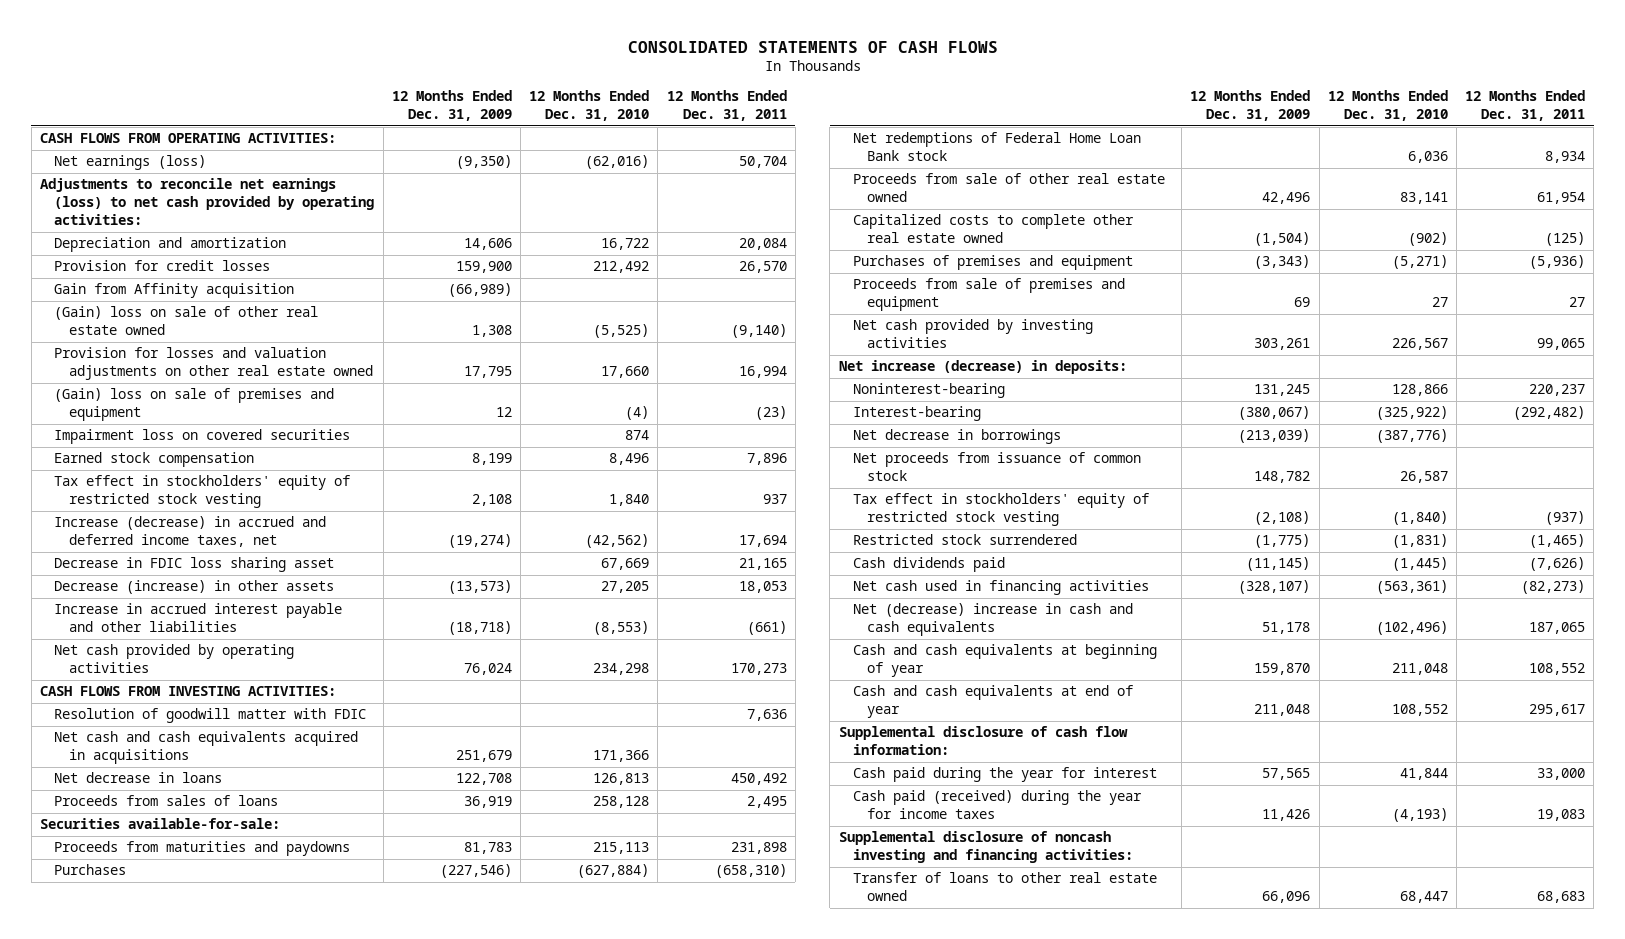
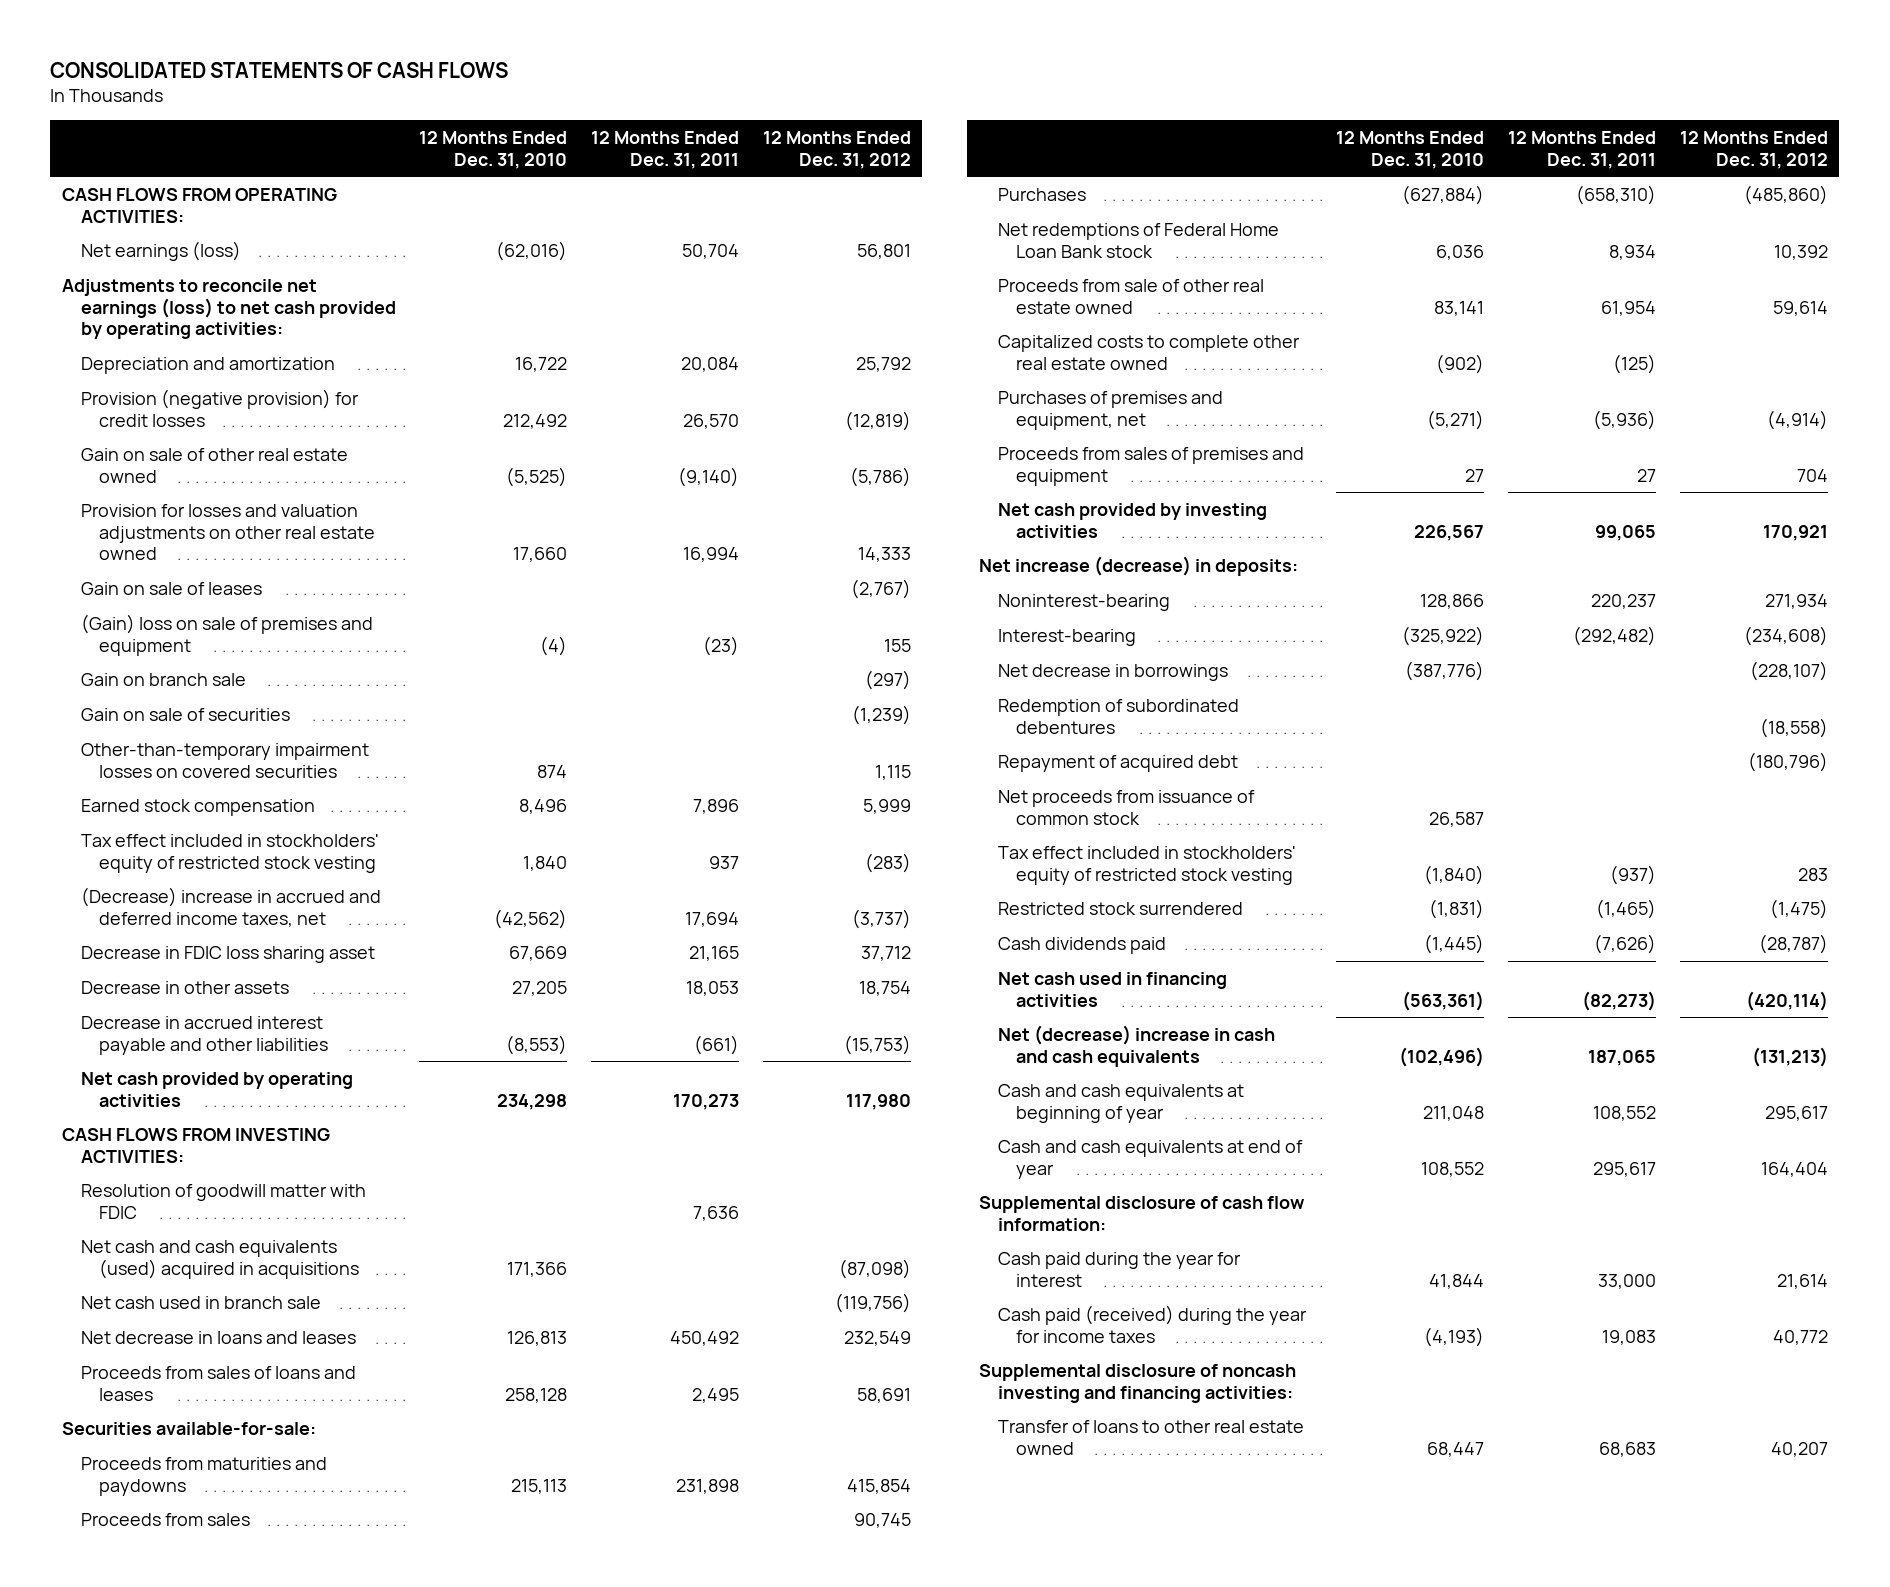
- | 12 Months Ended Dec. 31, 2009 | 12 Months Ended Dec. 31, 2010 | 12 Months Ended Dec. 31, 2011
+ | 12 Months Ended Dec. 31, 2010 | 12 Months Ended Dec. 31, 2011 | 12 Months Ended Dec. 31, 2012
- Provision for credit losses | 159,900 | 212,492 | 26,570
- Gain from Affinity acquisition | (66,989) | |
- (Gain) loss on sale of other real estate owned | 1,308 | (5,525) | (9,140)
+ Provision (negative provision) for credit losses | 212,492 | 26,570 | (12,819)
+ Gain on sale of other real estate owned | (5,525) | (9,140) | (5,786)
+ Gain on sale of leases | | | (2,767)
- Impairment loss on covered securities | | 874 |
+ Gain on branch sale | | | (297)
+ Gain on sale of securities | | | (1,239)
+ Other-than-temporary impairment losses on covered securities | 874 | | 1,115
- Tax effect in stockholders' equity of restricted stock vesting | 2,108 | 1,840 | 937
- Increase (decrease) in accrued and deferred income taxes, net | (19,274) | (42,562) | 17,694
+ Tax effect included in stockholders' equity of restricted stock vesting | 1,840 | 937 | (283)
+ (Decrease) increase in accrued and deferred income taxes, net | (42,562) | 17,694 | (3,737)
- Decrease (increase) in other assets | (13,573) | 27,205 | 18,053
- Increase in accrued interest payable and other liabilities | (18,718) | (8,553) | (661)
+ Decrease in other assets | 27,205 | 18,053 | 18,754
+ Decrease in accrued interest payable and other liabilities | (8,553) | (661) | (15,753)
- Net cash and cash equivalents acquired in acquisitions | 251,679 | 171,366 |
- Net decrease in loans | 122,708 | 126,813 | 450,492
- Proceeds from sales of loans | 36,919 | 258,128 | 2,495
+ Net cash and cash equivalents (used) acquired in acquisitions | 171,366 | | (87,098)
+ Net cash used in branch sale | | | (119,756)
+ Net decrease in loans and leases | 126,813 | 450,492 | 232,549
+ Proceeds from sales of loans and leases | 258,128 | 2,495 | 58,691
+ Proceeds from sales | | | 90,745
- Purchases of premises and equipment | (3,343) | (5,271) | (5,936)
- Proceeds from sale of premises and equipment | 69 | 27 | 27
+ Purchases of premises and equipment, net | (5,271) | (5,936) | (4,914)
+ Proceeds from sales of premises and equipment | 27 | 27 | 704
+ Redemption of subordinated debentures | | | (18,558)
+ Repayment of acquired debt | | | (180,796)
- Tax effect in stockholders' equity of restricted stock vesting | (2,108) | (1,840) | (937)
+ Tax effect included in stockholders' equity of restricted stock vesting | (1,840) | (937) | 283

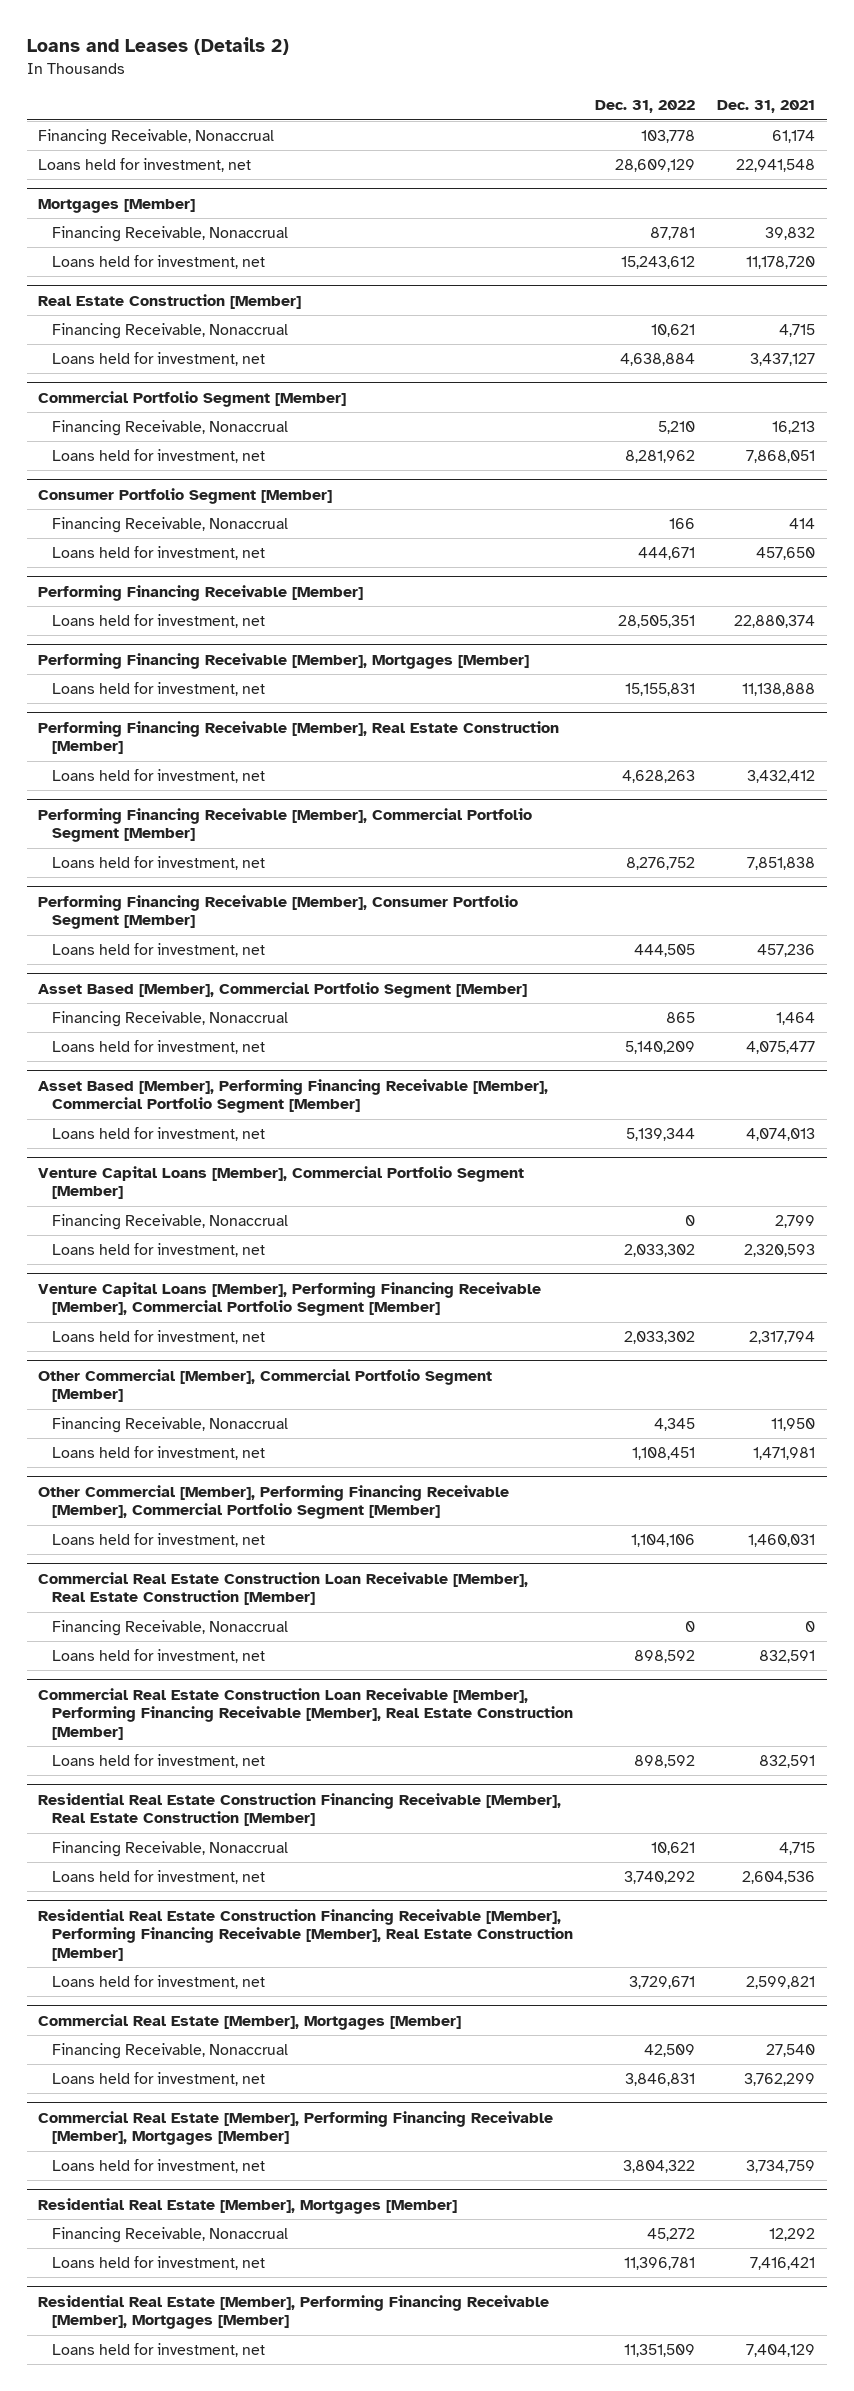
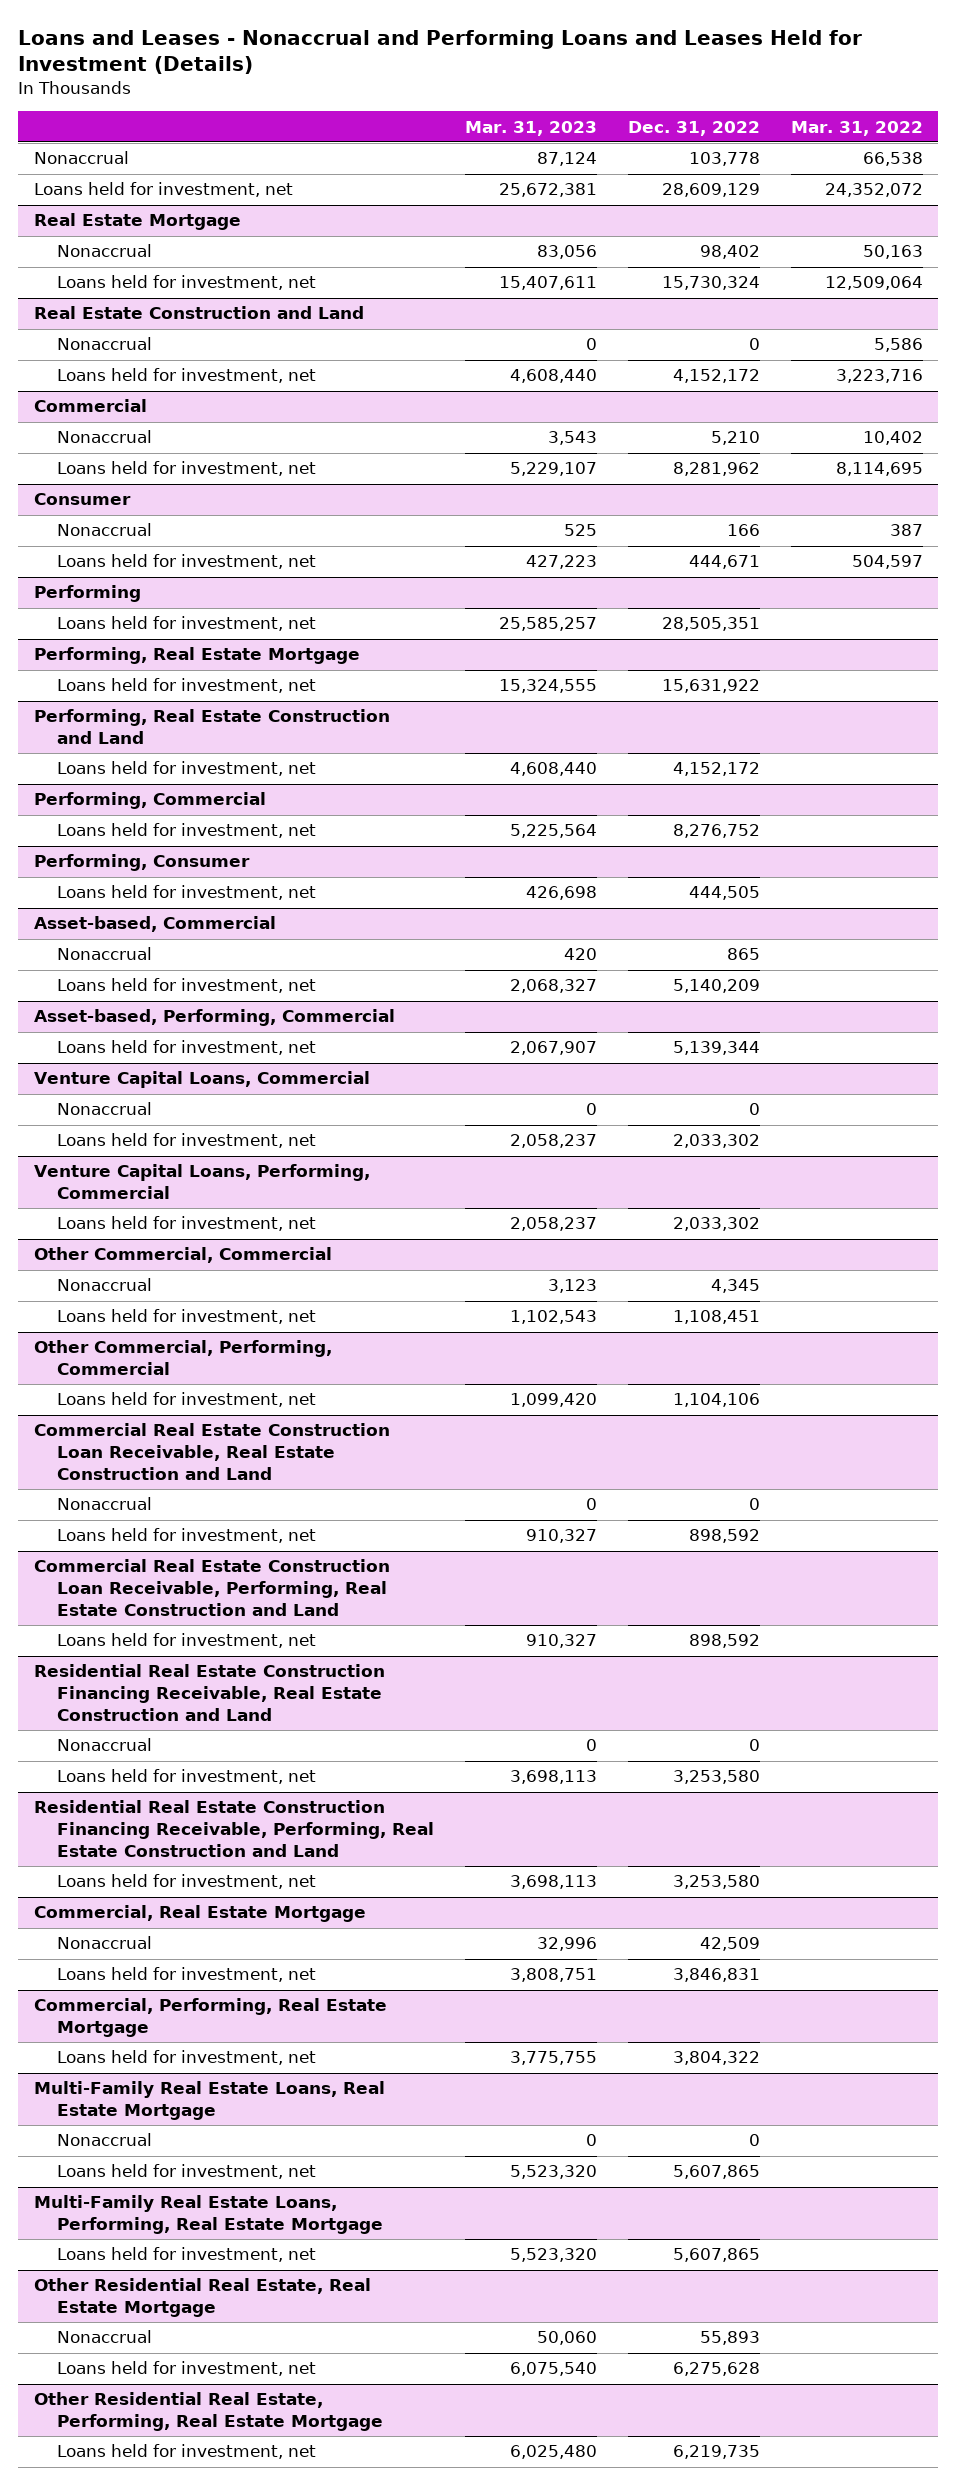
- Loans and Leases (Details 2)
+ Loans and Leases - Nonaccrual and Performing Loans and Leases Held for Investment (Details)
- | Dec. 31, 2022 | Dec. 31, 2021
+ | Mar. 31, 2023 | Dec. 31, 2022 | Mar. 31, 2022
- Financing Receivable, Nonaccrual | 103,778 | 61,174
+ Nonaccrual | 87,124 | 103,778 | 66,538
- Mortgages [Member]
- Financing Receivable, Nonaccrual | 87,781 | 39,832
- Loans held for investment, net | 15,243,612 | 11,178,720
- Real Estate Construction [Member]
- Financing Receivable, Nonaccrual | 10,621 | 4,715
- Loans held for investment, net | 4,638,884 | 3,437,127
- Commercial Portfolio Segment [Member]
- Financing Receivable, Nonaccrual | 5,210 | 16,213
+ Real Estate Mortgage
+ Nonaccrual | 83,056 | 98,402 | 50,163
+ Loans held for investment, net | 15,407,611 | 15,730,324 | 12,509,064
+ Real Estate Construction and Land
+ Nonaccrual | 0 | 0 | 5,586
+ Loans held for investment, net | 4,608,440 | 4,152,172 | 3,223,716
+ Commercial
+ Nonaccrual | 3,543 | 5,210 | 10,402
- Consumer Portfolio Segment [Member]
- Financing Receivable, Nonaccrual | 166 | 414
+ Consumer
+ Nonaccrual | 525 | 166 | 387
- Performing Financing Receivable [Member]
+ Performing
- Performing Financing Receivable [Member], Mortgages [Member]
- Loans held for investment, net | 15,155,831 | 11,138,888
- Performing Financing Receivable [Member], Real Estate Construction [Member]
- Loans held for investment, net | 4,628,263 | 3,432,412
- Performing Financing Receivable [Member], Commercial Portfolio Segment [Member]
+ Performing, Real Estate Mortgage
+ Loans held for investment, net | 15,324,555 | 15,631,922 |
+ Performing, Real Estate Construction and Land
+ Loans held for investment, net | 4,608,440 | 4,152,172 |
+ Performing, Commercial
- Performing Financing Receivable [Member], Consumer Portfolio Segment [Member]
+ Performing, Consumer
- Asset Based [Member], Commercial Portfolio Segment [Member]
- Financing Receivable, Nonaccrual | 865 | 1,464
+ Asset-based, Commercial
+ Nonaccrual | 420 | 865 |
- Asset Based [Member], Performing Financing Receivable [Member], Commercial Portfolio Segment [Member]
+ Asset-based, Performing, Commercial
- Venture Capital Loans [Member], Commercial Portfolio Segment [Member]
- Financing Receivable, Nonaccrual | 0 | 2,799
+ Venture Capital Loans, Commercial
+ Nonaccrual | 0 | 0 |
- Venture Capital Loans [Member], Performing Financing Receivable [Member], Commercial Portfolio Segment [Member]
+ Venture Capital Loans, Performing, Commercial
- Other Commercial [Member], Commercial Portfolio Segment [Member]
- Financing Receivable, Nonaccrual | 4,345 | 11,950
+ Other Commercial, Commercial
+ Nonaccrual | 3,123 | 4,345 |
- Other Commercial [Member], Performing Financing Receivable [Member], Commercial Portfolio Segment [Member]
+ Other Commercial, Performing, Commercial
- Commercial Real Estate Construction Loan Receivable [Member], Real Estate Construction [Member]
- Financing Receivable, Nonaccrual | 0 | 0
+ Commercial Real Estate Construction Loan Receivable, Real Estate Construction and Land
+ Nonaccrual | 0 | 0 |
- Commercial Real Estate Construction Loan Receivable [Member], Performing Financing Receivable [Member], Real Estate Construction [Member]
+ Commercial Real Estate Construction Loan Receivable, Performing, Real Estate Construction and Land
- Residential Real Estate Construction Financing Receivable [Member], Real Estate Construction [Member]
- Financing Receivable, Nonaccrual | 10,621 | 4,715
- Loans held for investment, net | 3,740,292 | 2,604,536
- Residential Real Estate Construction Financing Receivable [Member], Performing Financing Receivable [Member], Real Estate Construction [Member]
- Loans held for investment, net | 3,729,671 | 2,599,821
- Commercial Real Estate [Member], Mortgages [Member]
- Financing Receivable, Nonaccrual | 42,509 | 27,540
+ Residential Real Estate Construction Financing Receivable, Real Estate Construction and Land
+ Nonaccrual | 0 | 0 |
+ Loans held for investment, net | 3,698,113 | 3,253,580 |
+ Residential Real Estate Construction Financing Receivable, Performing, Real Estate Construction and Land
+ Loans held for investment, net | 3,698,113 | 3,253,580 |
+ Commercial, Real Estate Mortgage
+ Nonaccrual | 32,996 | 42,509 |
- Commercial Real Estate [Member], Performing Financing Receivable [Member], Mortgages [Member]
+ Commercial, Performing, Real Estate Mortgage
- Residential Real Estate [Member], Mortgages [Member]
- Financing Receivable, Nonaccrual | 45,272 | 12,292
- Loans held for investment, net | 11,396,781 | 7,416,421
- Residential Real Estate [Member], Performing Financing Receivable [Member], Mortgages [Member]
- Loans held for investment, net | 11,351,509 | 7,404,129
+ Multi-Family Real Estate Loans, Real Estate Mortgage
+ Nonaccrual | 0 | 0 |
+ Loans held for investment, net | 5,523,320 | 5,607,865 |
+ Multi-Family Real Estate Loans, Performing, Real Estate Mortgage
+ Loans held for investment, net | 5,523,320 | 5,607,865 |
+ Other Residential Real Estate, Real Estate Mortgage
+ Nonaccrual | 50,060 | 55,893 |
+ Loans held for investment, net | 6,075,540 | 6,275,628 |
+ Other Residential Real Estate, Performing, Real Estate Mortgage
+ Loans held for investment, net | 6,025,480 | 6,219,735 |

